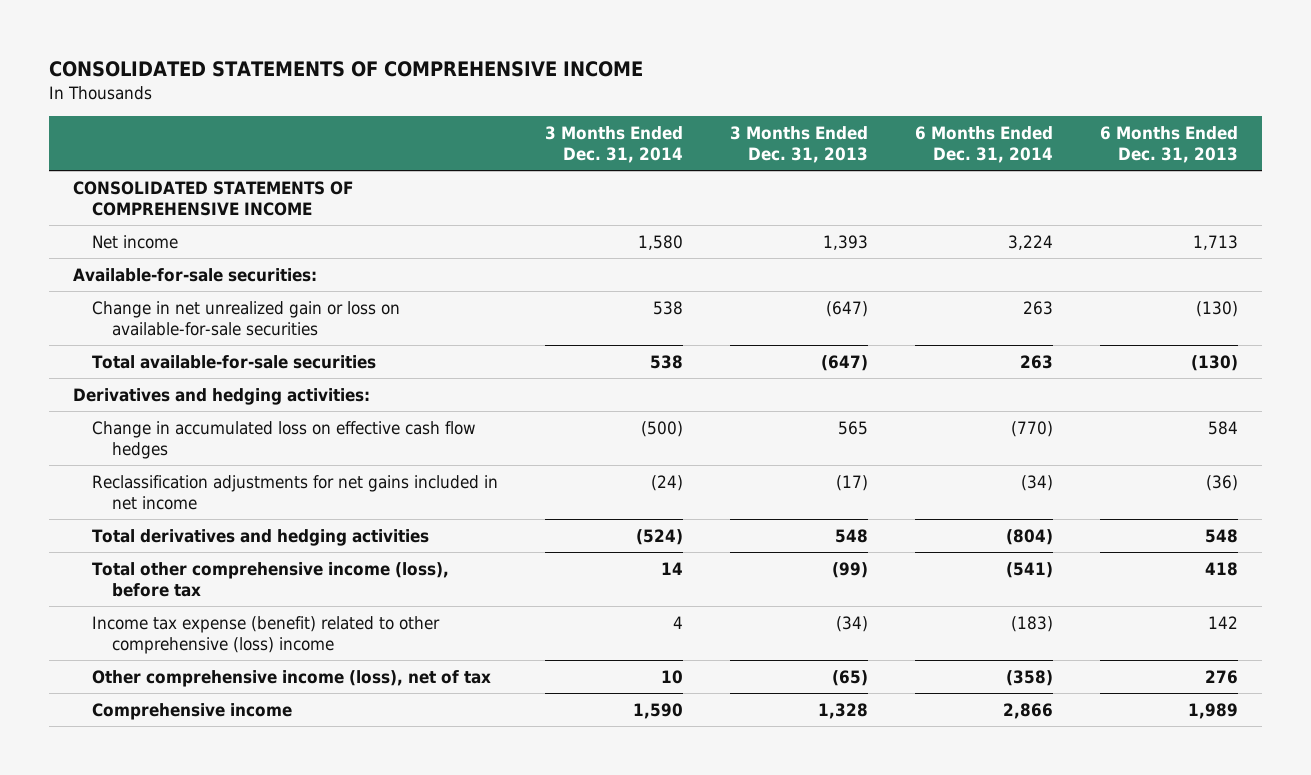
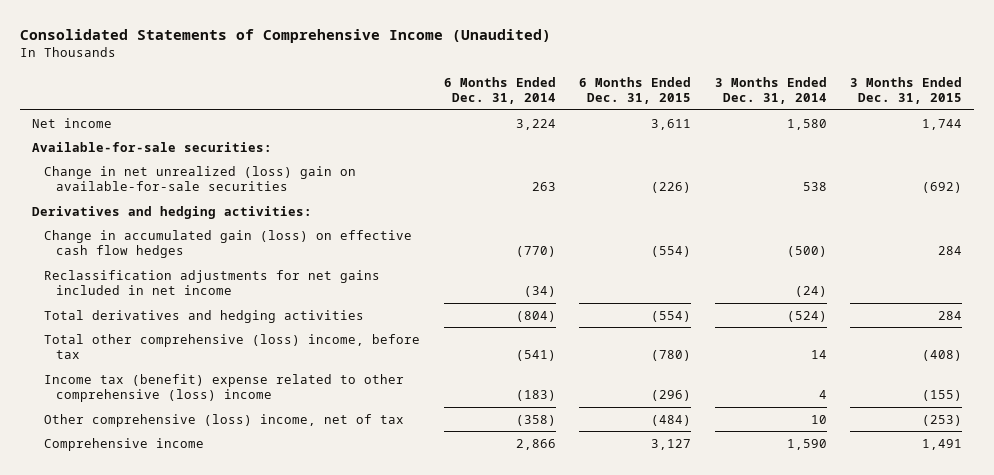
- CONSOLIDATED STATEMENTS OF COMPREHENSIVE INCOME
+ Consolidated Statements of Comprehensive Income (Unaudited)
- | 3 Months Ended Dec. 31, 2014 | 3 Months Ended Dec. 31, 2013 | 6 Months Ended Dec. 31, 2014 | 6 Months Ended Dec. 31, 2013
+ | 6 Months Ended Dec. 31, 2014 | 6 Months Ended Dec. 31, 2015 | 3 Months Ended Dec. 31, 2014 | 3 Months Ended Dec. 31, 2015
- CONSOLIDATED STATEMENTS OF COMPREHENSIVE INCOME
- Change in net unrealized gain or loss on available-for-sale securities | 538 | (647) | 263 | (130)
- Total available-for-sale securities | 538 | (647) | 263 | (130)
+ Change in net unrealized (loss) gain on available-for-sale securities | 263 | (226) | 538 | (692)
- Change in accumulated loss on effective cash flow hedges | (500) | 565 | (770) | 584
+ Change in accumulated gain (loss) on effective cash flow hedges | (770) | (554) | (500) | 284
- Total other comprehensive income (loss), before tax | 14 | (99) | (541) | 418
- Income tax expense (benefit) related to other comprehensive (loss) income | 4 | (34) | (183) | 142
- Other comprehensive income (loss), net of tax | 10 | (65) | (358) | 276
+ Total other comprehensive (loss) income, before tax | (541) | (780) | 14 | (408)
+ Income tax (benefit) expense related to other comprehensive (loss) income | (183) | (296) | 4 | (155)
+ Other comprehensive (loss) income, net of tax | (358) | (484) | 10 | (253)

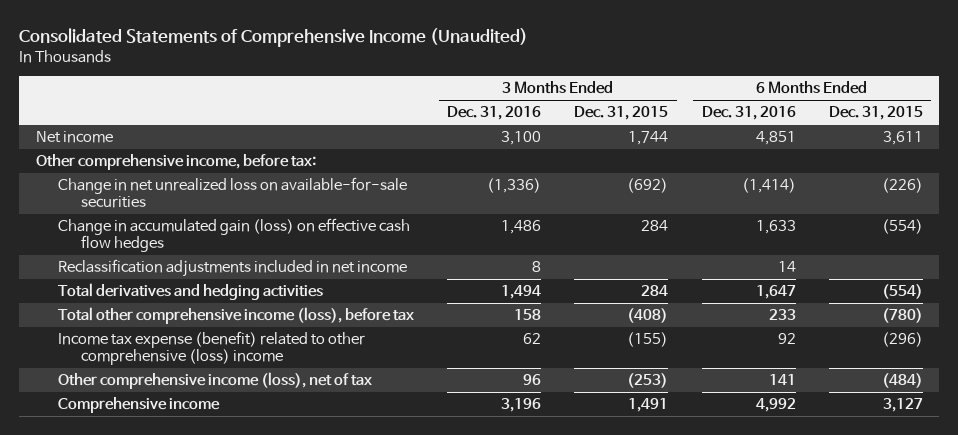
- | 6 Months Ended Dec. 31, 2014 | 6 Months Ended Dec. 31, 2015 | 3 Months Ended Dec. 31, 2014 | 3 Months Ended Dec. 31, 2015
+ | 3 Months Ended Dec. 31, 2016 | 3 Months Ended Dec. 31, 2015 | 6 Months Ended Dec. 31, 2016 | 6 Months Ended Dec. 31, 2015
- Available-for-sale securities:
- Change in net unrealized (loss) gain on available-for-sale securities | 263 | (226) | 538 | (692)
- Derivatives and hedging activities:
+ Other comprehensive income, before tax:
+ Change in net unrealized loss on available-for-sale securities | (1,336) | (692) | (1,414) | (226)
- Reclassification adjustments for net gains included in net income | (34) | | (24) |
+ Reclassification adjustments included in net income | 8 | | 14 |
- Total other comprehensive (loss) income, before tax | (541) | (780) | 14 | (408)
- Income tax (benefit) expense related to other comprehensive (loss) income | (183) | (296) | 4 | (155)
- Other comprehensive (loss) income, net of tax | (358) | (484) | 10 | (253)
+ Total other comprehensive income (loss), before tax | 158 | (408) | 233 | (780)
+ Income tax expense (benefit) related to other comprehensive (loss) income | 62 | (155) | 92 | (296)
+ Other comprehensive income (loss), net of tax | 96 | (253) | 141 | (484)

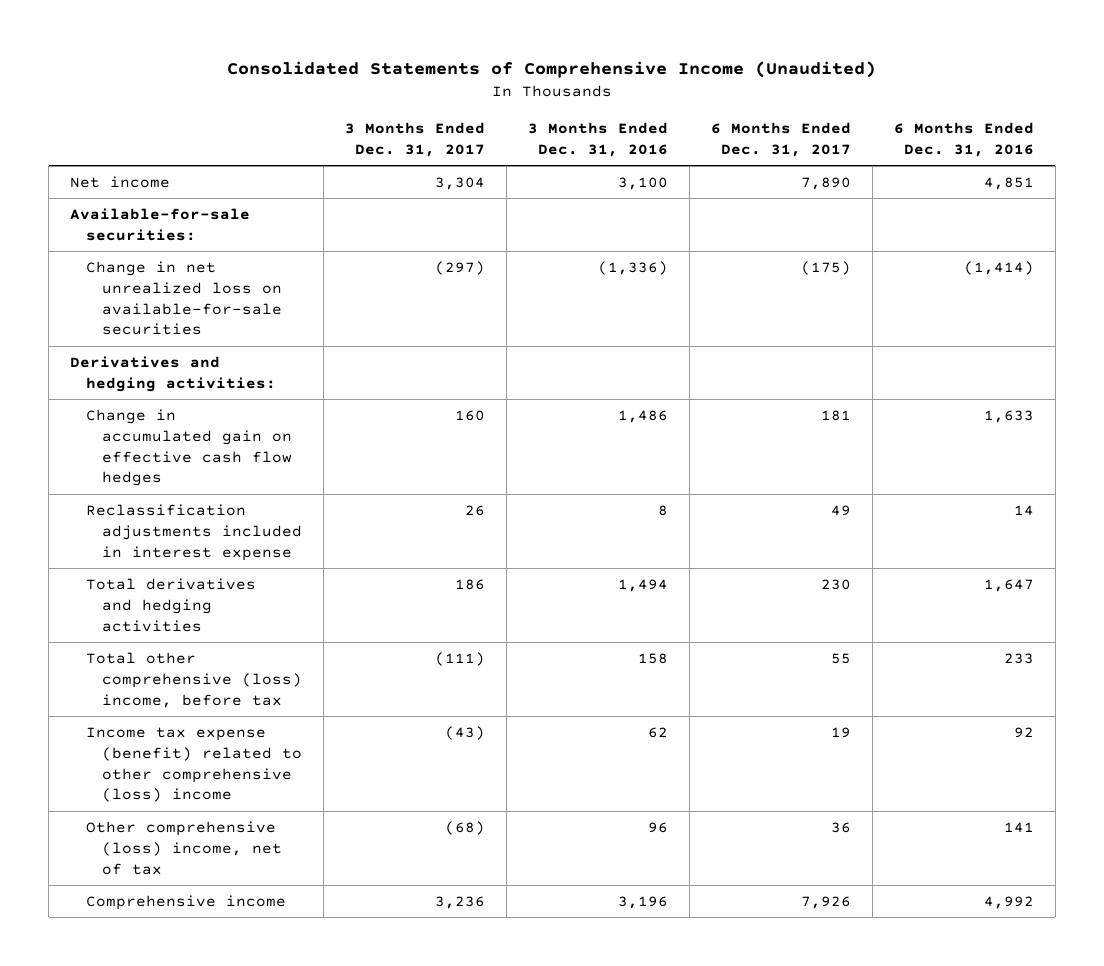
- | 3 Months Ended Dec. 31, 2016 | 3 Months Ended Dec. 31, 2015 | 6 Months Ended Dec. 31, 2016 | 6 Months Ended Dec. 31, 2015
+ | 3 Months Ended Dec. 31, 2017 | 3 Months Ended Dec. 31, 2016 | 6 Months Ended Dec. 31, 2017 | 6 Months Ended Dec. 31, 2016
- Other comprehensive income, before tax:
+ Available-for-sale securities:
- Change in accumulated gain (loss) on effective cash flow hedges | 1,486 | 284 | 1,633 | (554)
- Reclassification adjustments included in net income | 8 | | 14 |
+ Derivatives and hedging activities:
+ Change in accumulated gain on effective cash flow hedges | 160 | 1,486 | 181 | 1,633
+ Reclassification adjustments included in interest expense | 26 | 8 | 49 | 14
- Total other comprehensive income (loss), before tax | 158 | (408) | 233 | (780)
+ Total other comprehensive (loss) income, before tax | (111) | 158 | 55 | 233
- Other comprehensive income (loss), net of tax | 96 | (253) | 141 | (484)
+ Other comprehensive (loss) income, net of tax | (68) | 96 | 36 | 141

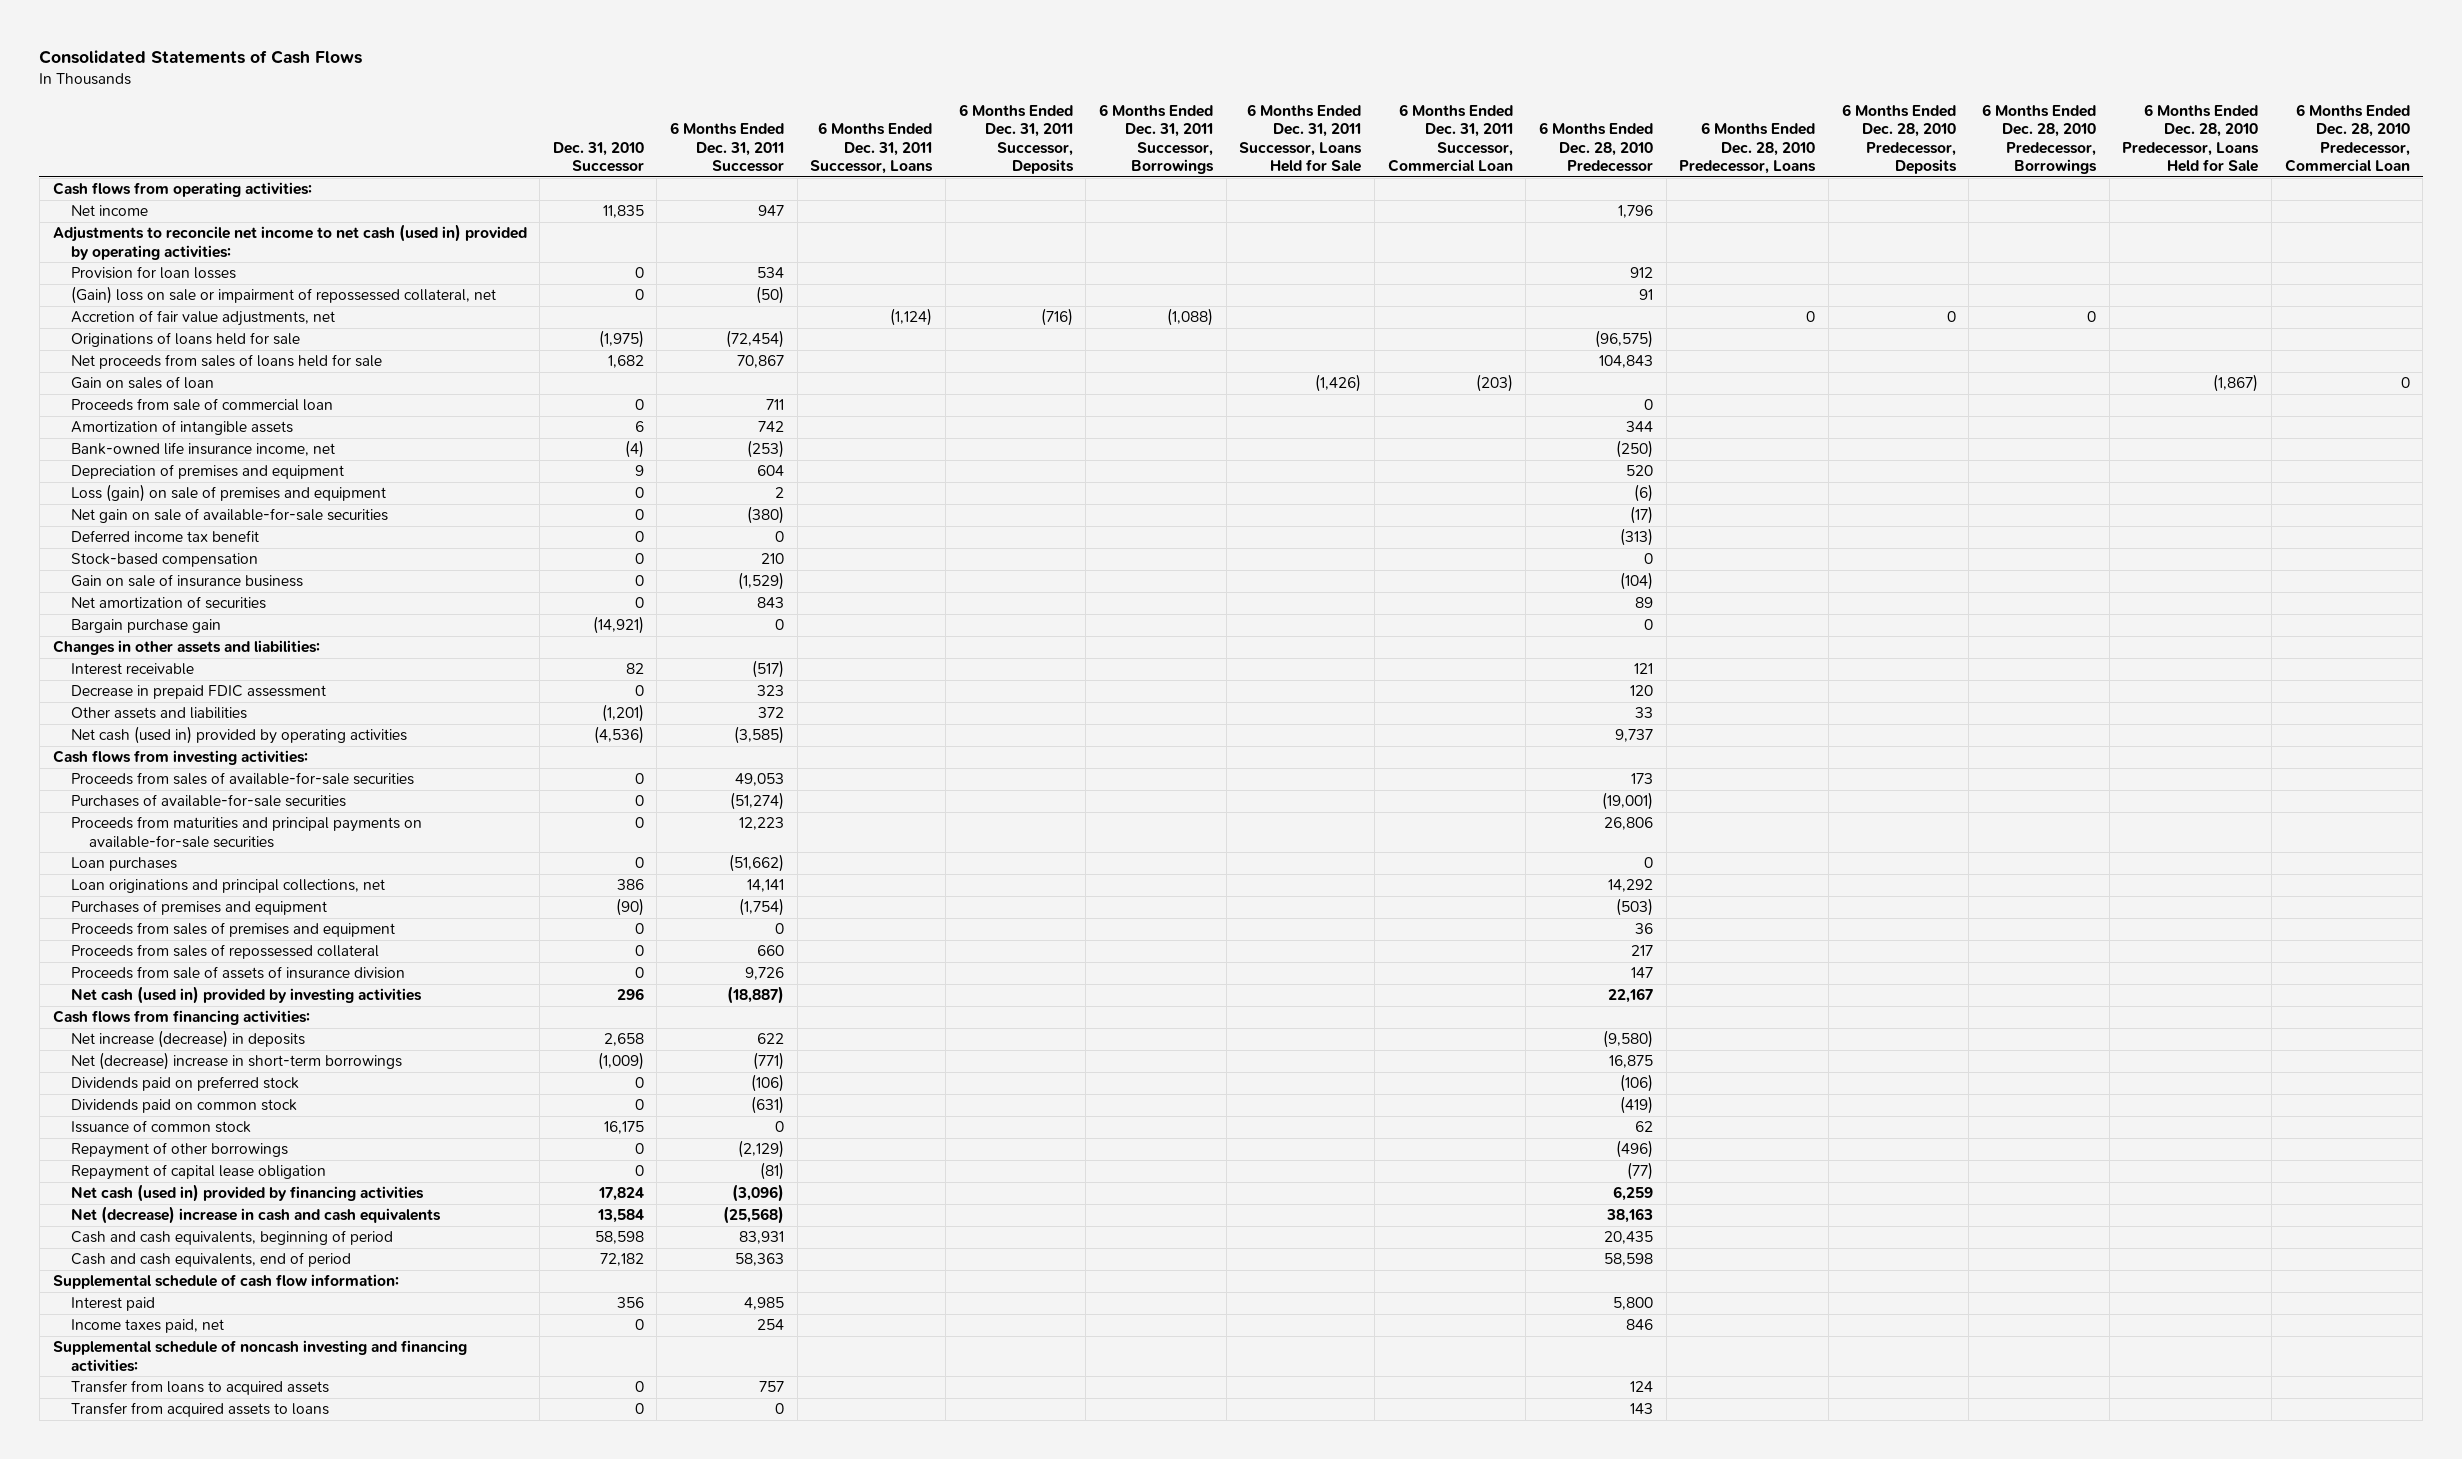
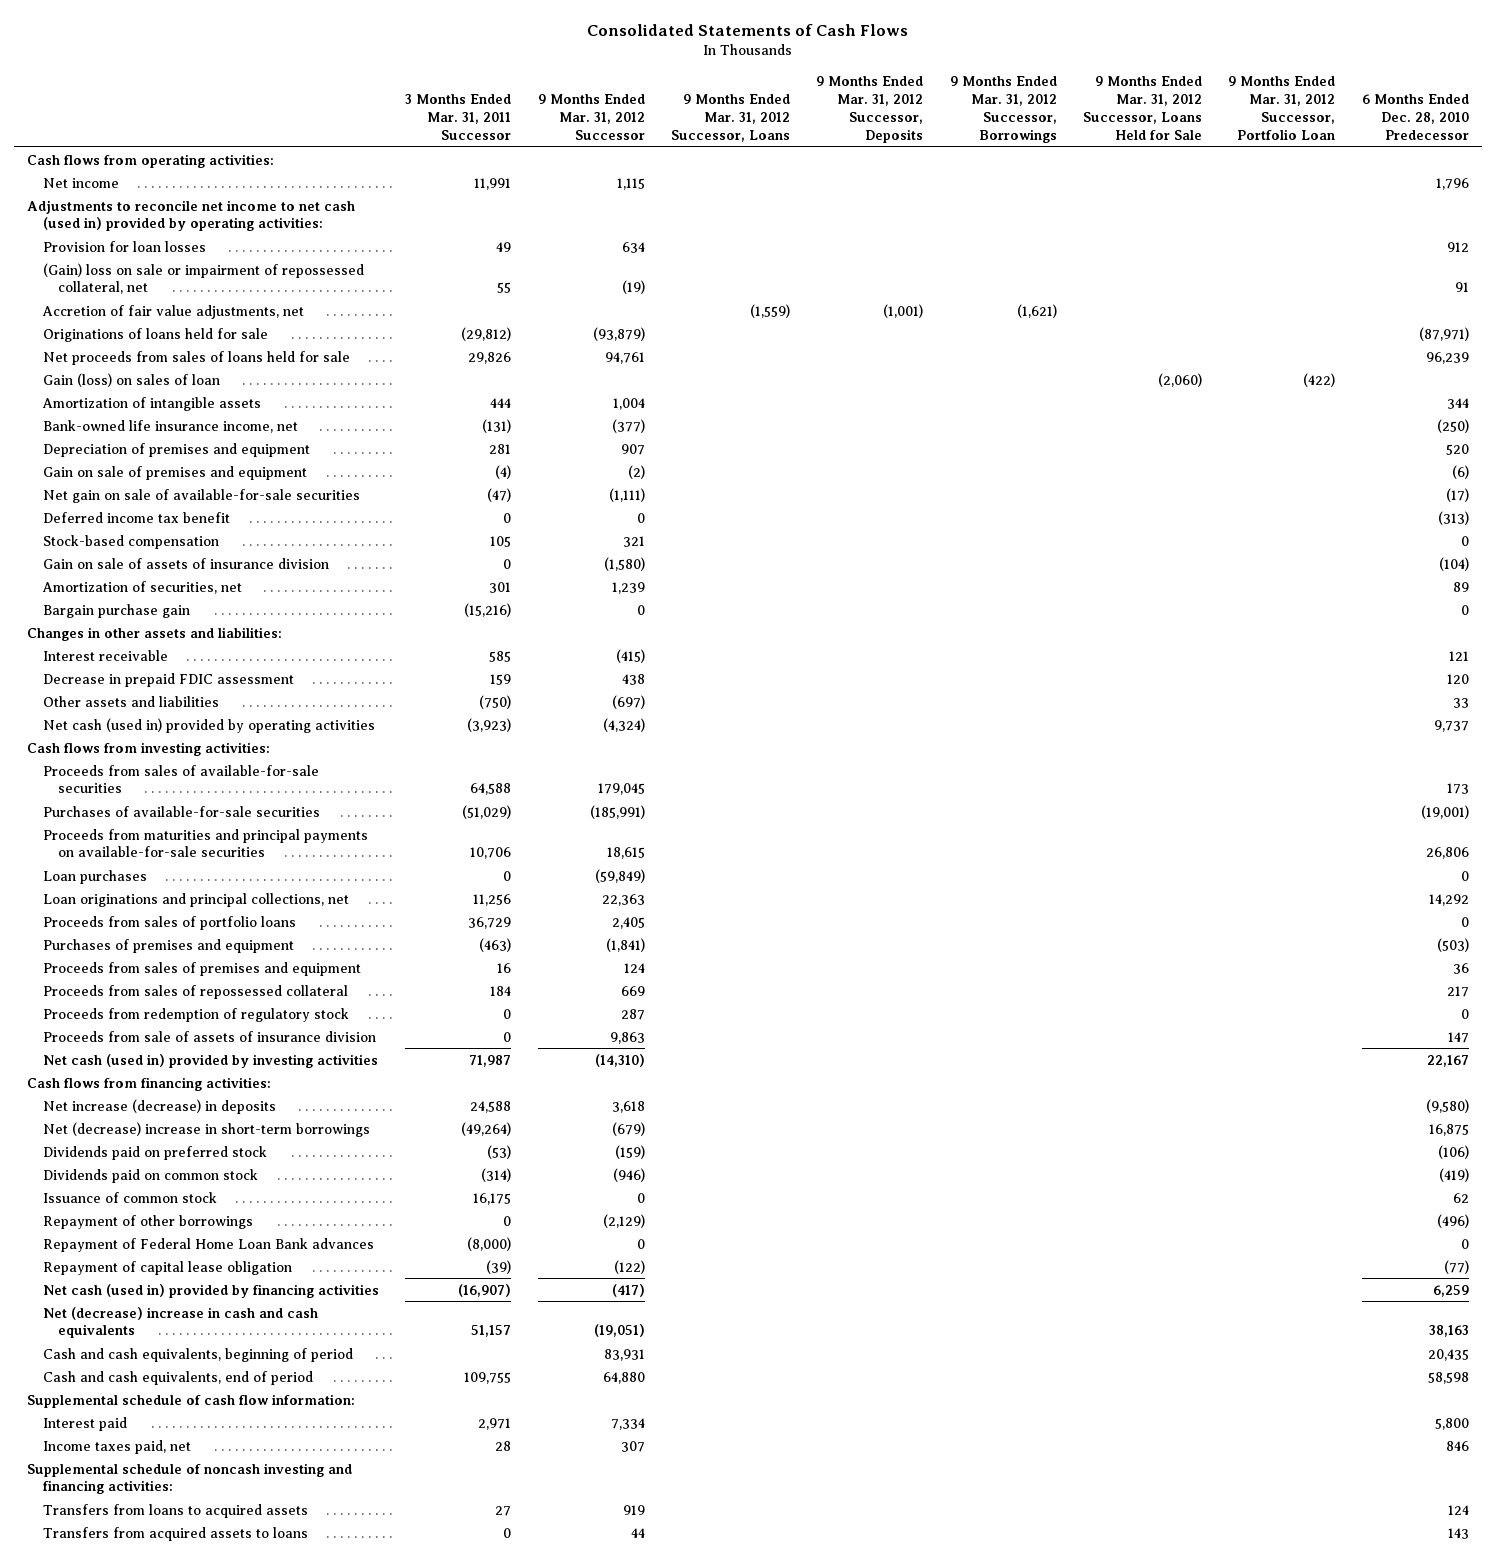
- | Dec. 31, 2010 Successor | 6 Months Ended Dec. 31, 2011 Successor | 6 Months Ended Dec. 31, 2011 Successor, Loans | 6 Months Ended Dec. 31, 2011 Successor, Deposits | 6 Months Ended Dec. 31, 2011 Successor, Borrowings | 6 Months Ended Dec. 31, 2011 Successor, Loans Held for Sale | 6 Months Ended Dec. 31, 2011 Successor, Commercial Loan | 6 Months Ended Dec. 28, 2010 Predecessor | 6 Months Ended Dec. 28, 2010 Predecessor, Loans | 6 Months Ended Dec. 28, 2010 Predecessor, Deposits | 6 Months Ended Dec. 28, 2010 Predecessor, Borrowings | 6 Months Ended Dec. 28, 2010 Predecessor, Loans Held for Sale | 6 Months Ended Dec. 28, 2010 Predecessor, Commercial Loan
+ | 3 Months Ended Mar. 31, 2011 Successor | 9 Months Ended Mar. 31, 2012 Successor | 9 Months Ended Mar. 31, 2012 Successor, Loans | 9 Months Ended Mar. 31, 2012 Successor, Deposits | 9 Months Ended Mar. 31, 2012 Successor, Borrowings | 9 Months Ended Mar. 31, 2012 Successor, Loans Held for Sale | 9 Months Ended Mar. 31, 2012 Successor, Portfolio Loan | 6 Months Ended Dec. 28, 2010 Predecessor
- Originations of loans held for sale | (1,975) | (72,454) | | | | | | (96,575) | | | | |
- Net proceeds from sales of loans held for sale | 1,682 | 70,867 | | | | | | 104,843 | | | | |
- Gain on sales of loan | | | | | | (1,426) | (203) | | | | | (1,867) | 0
- Proceeds from sale of commercial loan | 0 | 711 | | | | | | 0 | | | | |
+ Originations of loans held for sale | (29,812) | (93,879) | | | | | | (87,971)
+ Net proceeds from sales of loans held for sale | 29,826 | 94,761 | | | | | | 96,239
+ Gain (loss) on sales of loan | | | | | | (2,060) | (422) |
- Loss (gain) on sale of premises and equipment | 0 | 2 | | | | | | (6) | | | | |
+ Gain on sale of premises and equipment | (4) | (2) | | | | | | (6)
- Gain on sale of insurance business | 0 | (1,529) | | | | | | (104) | | | | |
- Net amortization of securities | 0 | 843 | | | | | | 89 | | | | |
+ Gain on sale of assets of insurance division | 0 | (1,580) | | | | | | (104)
+ Amortization of securities, net | 301 | 1,239 | | | | | | 89
+ Proceeds from sales of portfolio loans | 36,729 | 2,405 | | | | | | 0
+ Proceeds from redemption of regulatory stock | 0 | 287 | | | | | | 0
+ Repayment of Federal Home Loan Bank advances | (8,000) | 0 | | | | | | 0
- Transfer from loans to acquired assets | 0 | 757 | | | | | | 124 | | | | |
- Transfer from acquired assets to loans | 0 | 0 | | | | | | 143 | | | | |
+ Transfers from loans to acquired assets | 27 | 919 | | | | | | 124
+ Transfers from acquired assets to loans | 0 | 44 | | | | | | 143

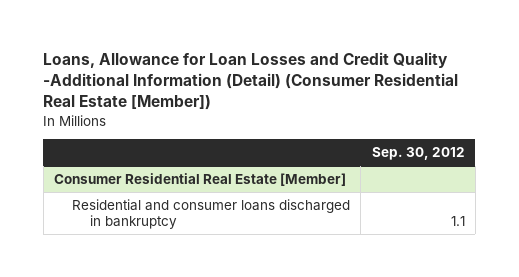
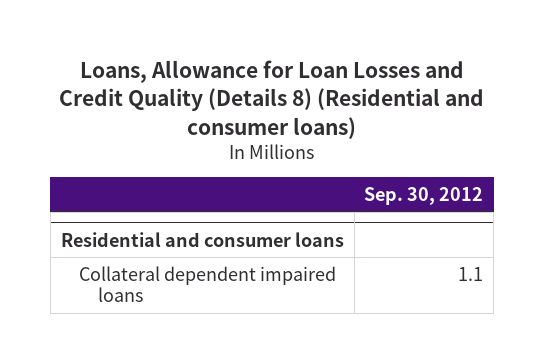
- Loans, Allowance for Loan Losses and Credit Quality -Additional Information (Detail) (Consumer Residential Real Estate [Member])
+ Loans, Allowance for Loan Losses and Credit Quality (Details 8) (Residential and consumer loans)
- Consumer Residential Real Estate [Member]
- Residential and consumer loans discharged in bankruptcy | 1.1
+ Residential and consumer loans
+ Collateral dependent impaired loans | 1.1

